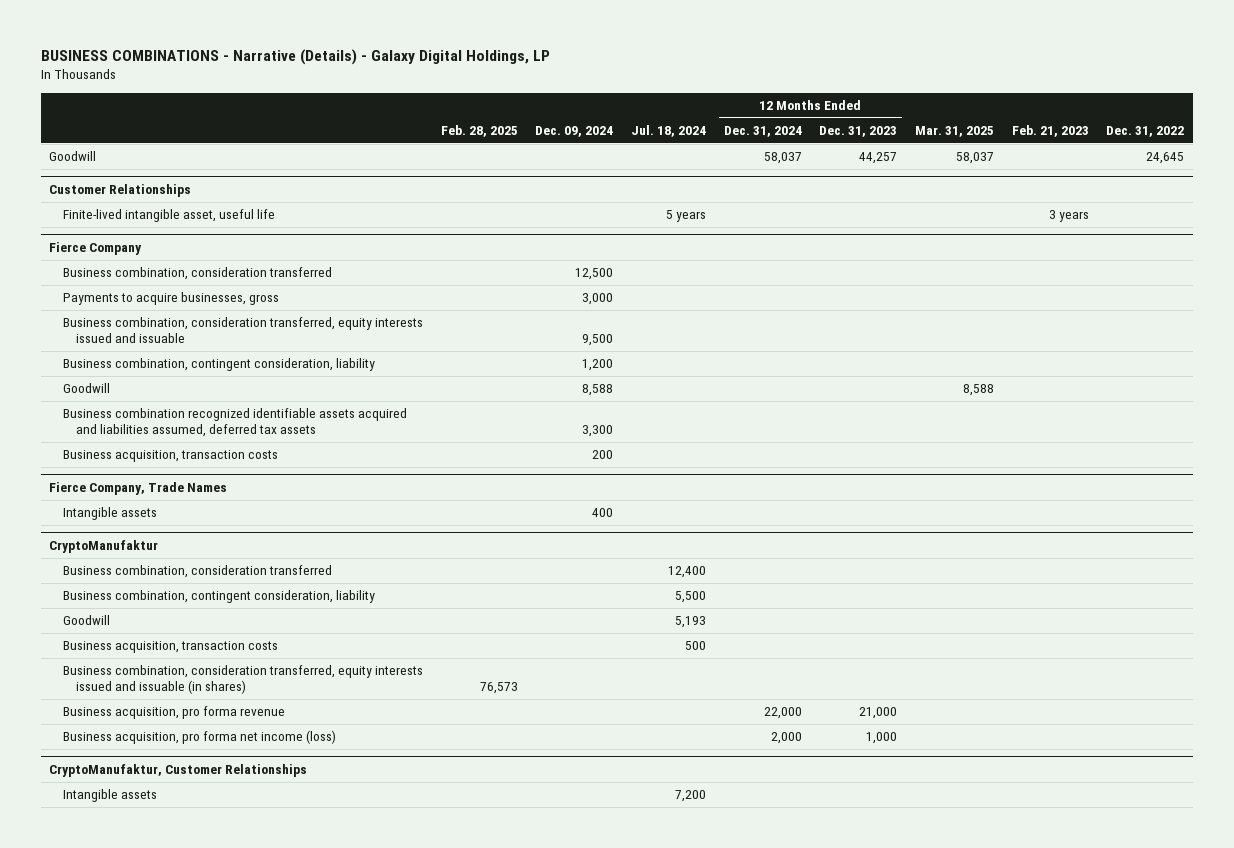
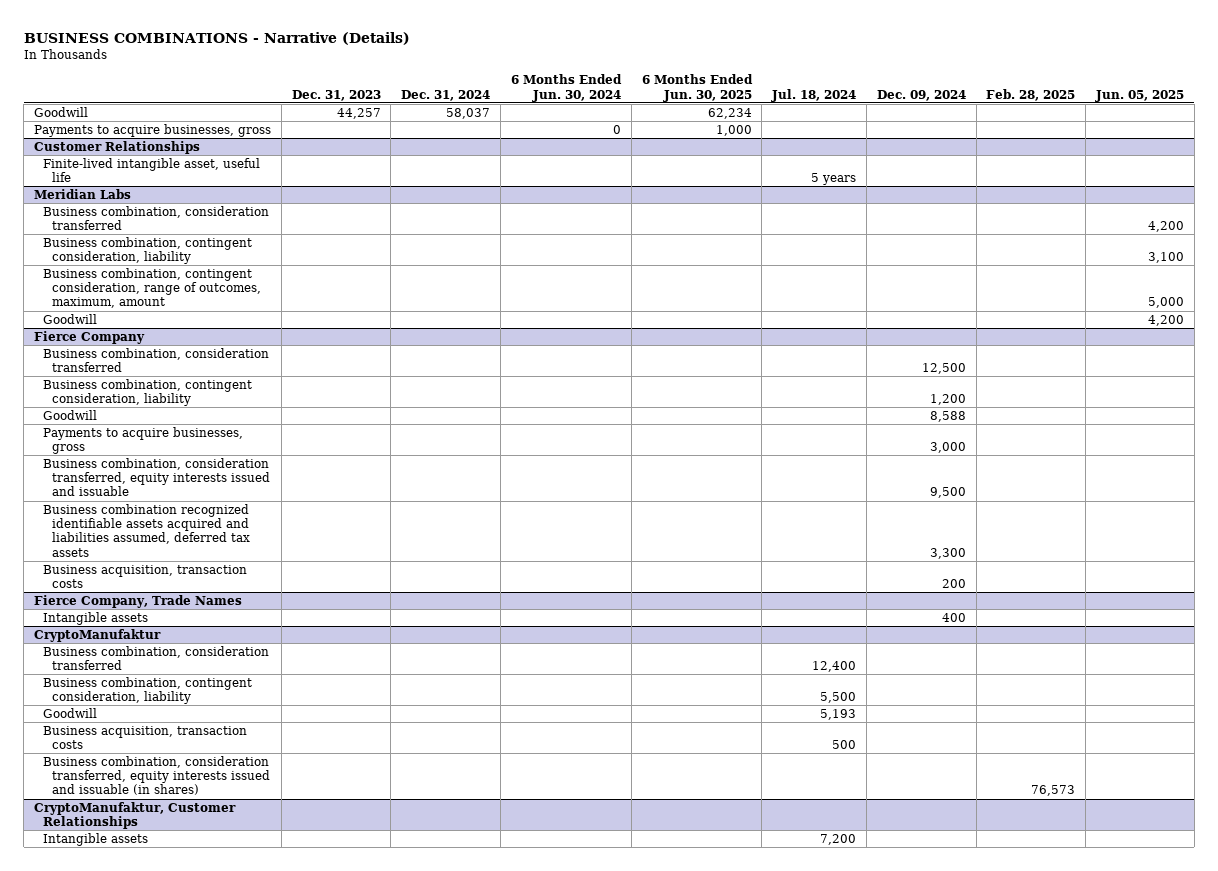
- BUSINESS COMBINATIONS - Narrative (Details) - Galaxy Digital Holdings, LP
+ BUSINESS COMBINATIONS - Narrative (Details)
- | Feb. 28, 2025 | Dec. 09, 2024 | Jul. 18, 2024 | 12 Months Ended Dec. 31, 2024 | 12 Months Ended Dec. 31, 2023 | Mar. 31, 2025 | Feb. 21, 2023 | Dec. 31, 2022
+ | Dec. 31, 2023 | Dec. 31, 2024 | 6 Months Ended Jun. 30, 2024 | 6 Months Ended Jun. 30, 2025 | Jul. 18, 2024 | Dec. 09, 2024 | Feb. 28, 2025 | Jun. 05, 2025
+ Payments to acquire businesses, gross | | | 0 | 1,000 | | | |
+ Meridian Labs
+ Business combination, consideration transferred | | | | | | | | 4,200
+ Business combination, contingent consideration, liability | | | | | | | | 3,100
+ Business combination, contingent consideration, range of outcomes, maximum, amount | | | | | | | | 5,000
+ Goodwill | | | | | | | | 4,200
@ Fierce Company
moved down: Payments to acquire businesses, gross | | | | | | 3,000 | |
moved down: Business combination, consideration transferred, equity interests issued and issuable | | | | | | 9,500 | |
@ CryptoManufaktur
- Business acquisition, pro forma revenue | | | | 22,000 | 21,000 | | |
- Business acquisition, pro forma net income (loss) | | | | 2,000 | 1,000 | | |

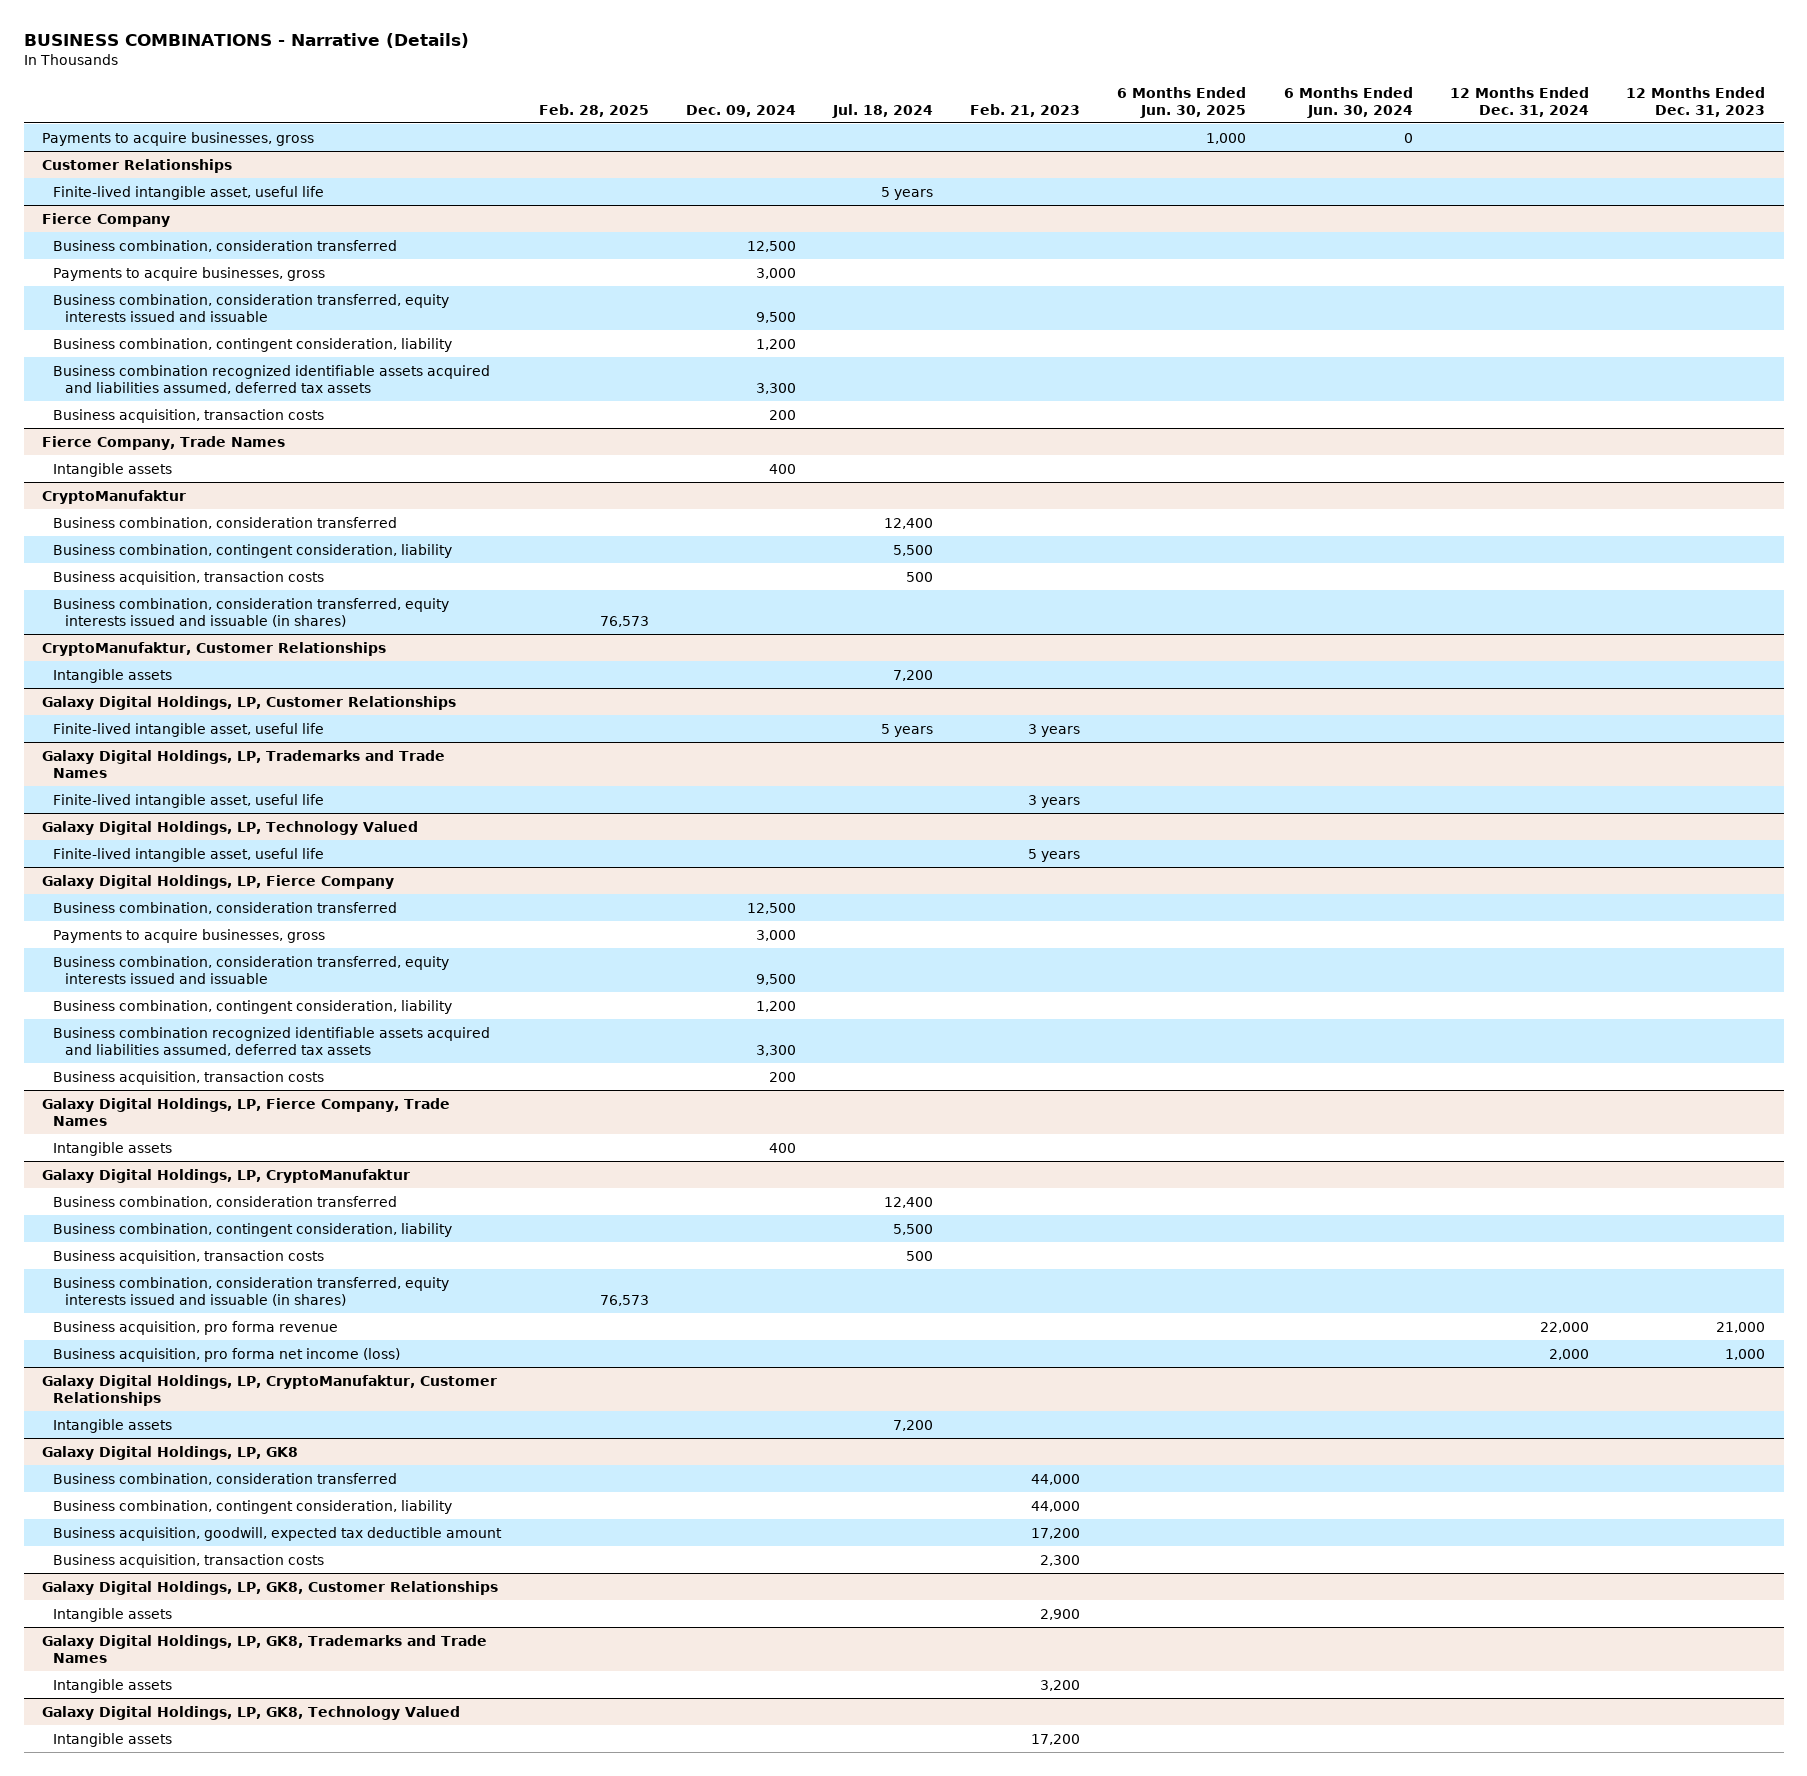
- | Dec. 31, 2023 | Dec. 31, 2024 | 6 Months Ended Jun. 30, 2024 | 6 Months Ended Jun. 30, 2025 | Jul. 18, 2024 | Dec. 09, 2024 | Feb. 28, 2025 | Jun. 05, 2025
+ | Feb. 28, 2025 | Dec. 09, 2024 | Jul. 18, 2024 | Feb. 21, 2023 | 6 Months Ended Jun. 30, 2025 | 6 Months Ended Jun. 30, 2024 | 12 Months Ended Dec. 31, 2024 | 12 Months Ended Dec. 31, 2023
- Goodwill | 44,257 | 58,037 | | 62,234 | | | |
- Meridian Labs
- Business combination, consideration transferred | | | | | | | | 4,200
- Business combination, contingent consideration, liability | | | | | | | | 3,100
- Business combination, contingent consideration, range of outcomes, maximum, amount | | | | | | | | 5,000
- Goodwill | | | | | | | | 4,200
@ Fierce Company
- Goodwill | | | | | | 8,588 | |
moved down: Business combination, contingent consideration, liability | | 1,200 | | | | | |
@ CryptoManufaktur
- Goodwill | | | | | 5,193 | | |
+ Galaxy Digital Holdings, LP, Customer Relationships
+ Finite-lived intangible asset, useful life | | | 5 years | 3 years | | | |
+ Galaxy Digital Holdings, LP, Trademarks and Trade Names
+ Finite-lived intangible asset, useful life | | | | 3 years | | | |
+ Galaxy Digital Holdings, LP, Technology Valued
+ Finite-lived intangible asset, useful life | | | | 5 years | | | |
+ Galaxy Digital Holdings, LP, Fierce Company
+ Business combination, consideration transferred | | 12,500 | | | | | |
+ Payments to acquire businesses, gross | | 3,000 | | | | | |
+ Business combination, consideration transferred, equity interests issued and issuable | | 9,500 | | | | | |
+ Business combination, contingent consideration, liability | | 1,200 | | | | | |
+ Business combination recognized identifiable assets acquired and liabilities assumed, deferred tax assets | | 3,300 | | | | | |
+ Business acquisition, transaction costs | | 200 | | | | | |
+ Galaxy Digital Holdings, LP, Fierce Company, Trade Names
+ Intangible assets | | 400 | | | | | |
+ Galaxy Digital Holdings, LP, CryptoManufaktur
+ Business combination, consideration transferred | | | 12,400 | | | | |
+ Business combination, contingent consideration, liability | | | 5,500 | | | | |
+ Business acquisition, transaction costs | | | 500 | | | | |
+ Business combination, consideration transferred, equity interests issued and issuable (in shares) | 76,573 | | | | | | |
+ Business acquisition, pro forma revenue | | | | | | | 22,000 | 21,000
+ Business acquisition, pro forma net income (loss) | | | | | | | 2,000 | 1,000
+ Galaxy Digital Holdings, LP, CryptoManufaktur, Customer Relationships
+ Intangible assets | | | 7,200 | | | | |
+ Galaxy Digital Holdings, LP, GK8
+ Business combination, consideration transferred | | | | 44,000 | | | |
+ Business combination, contingent consideration, liability | | | | 44,000 | | | |
+ Business acquisition, goodwill, expected tax deductible amount | | | | 17,200 | | | |
+ Business acquisition, transaction costs | | | | 2,300 | | | |
+ Galaxy Digital Holdings, LP, GK8, Customer Relationships
+ Intangible assets | | | | 2,900 | | | |
+ Galaxy Digital Holdings, LP, GK8, Trademarks and Trade Names
+ Intangible assets | | | | 3,200 | | | |
+ Galaxy Digital Holdings, LP, GK8, Technology Valued
+ Intangible assets | | | | 17,200 | | | |

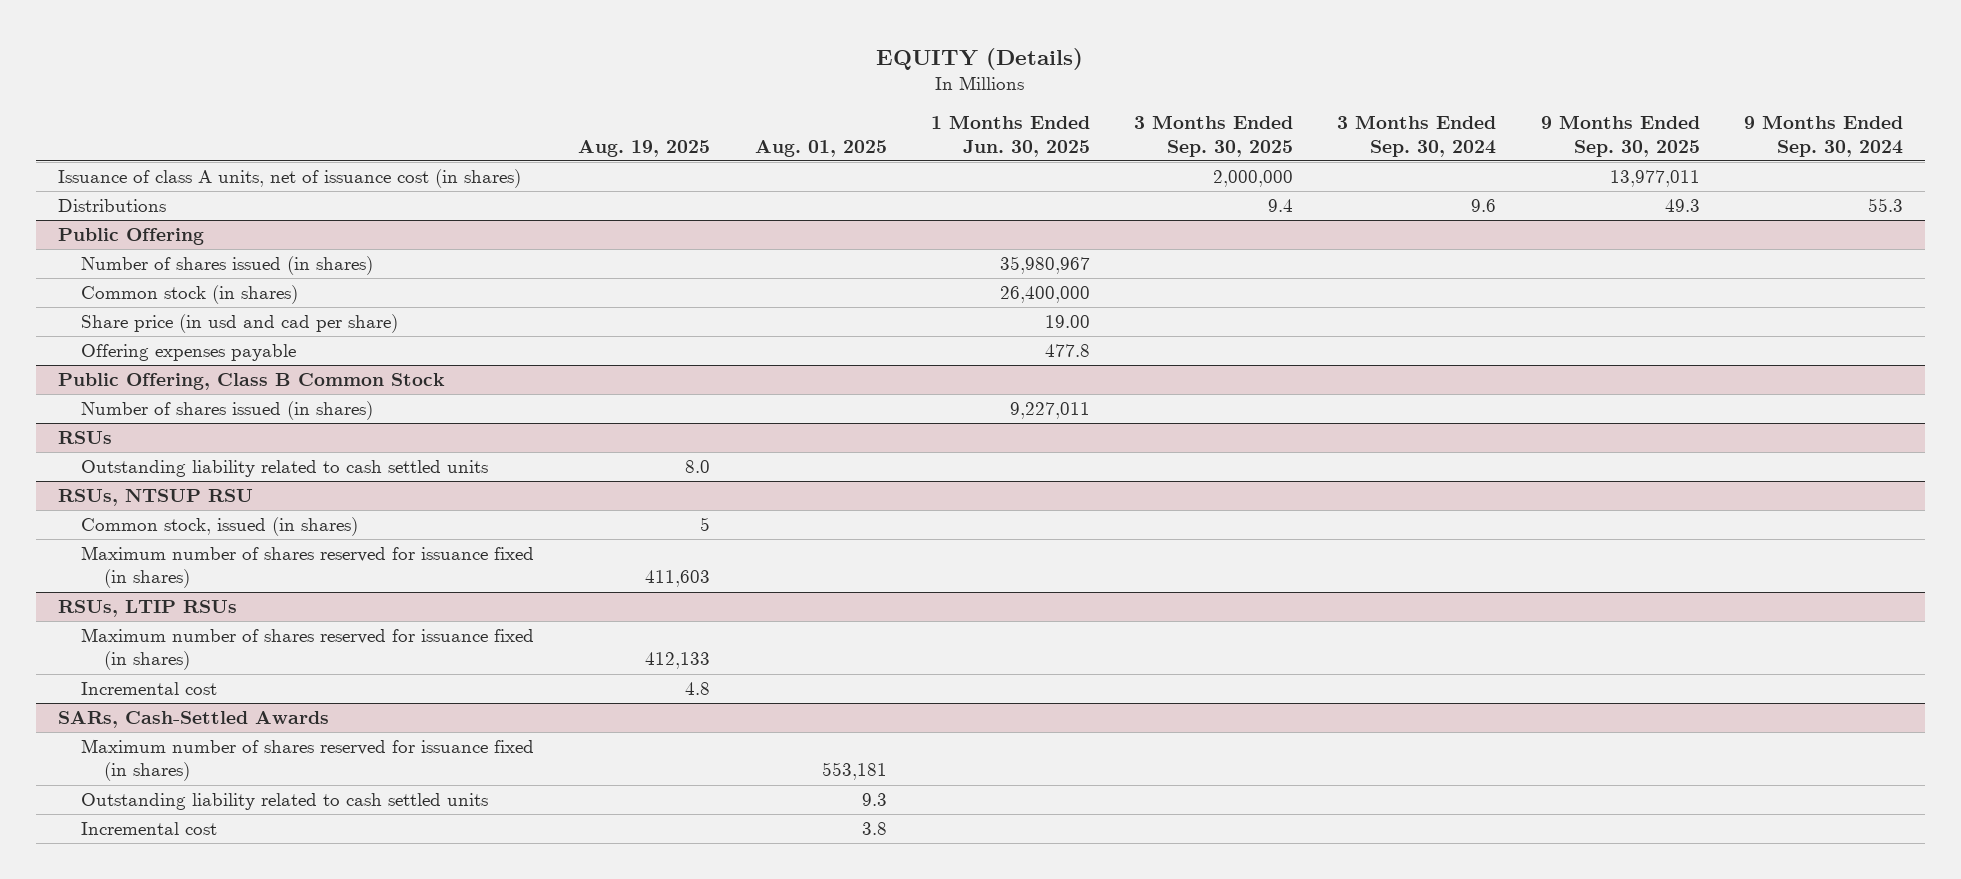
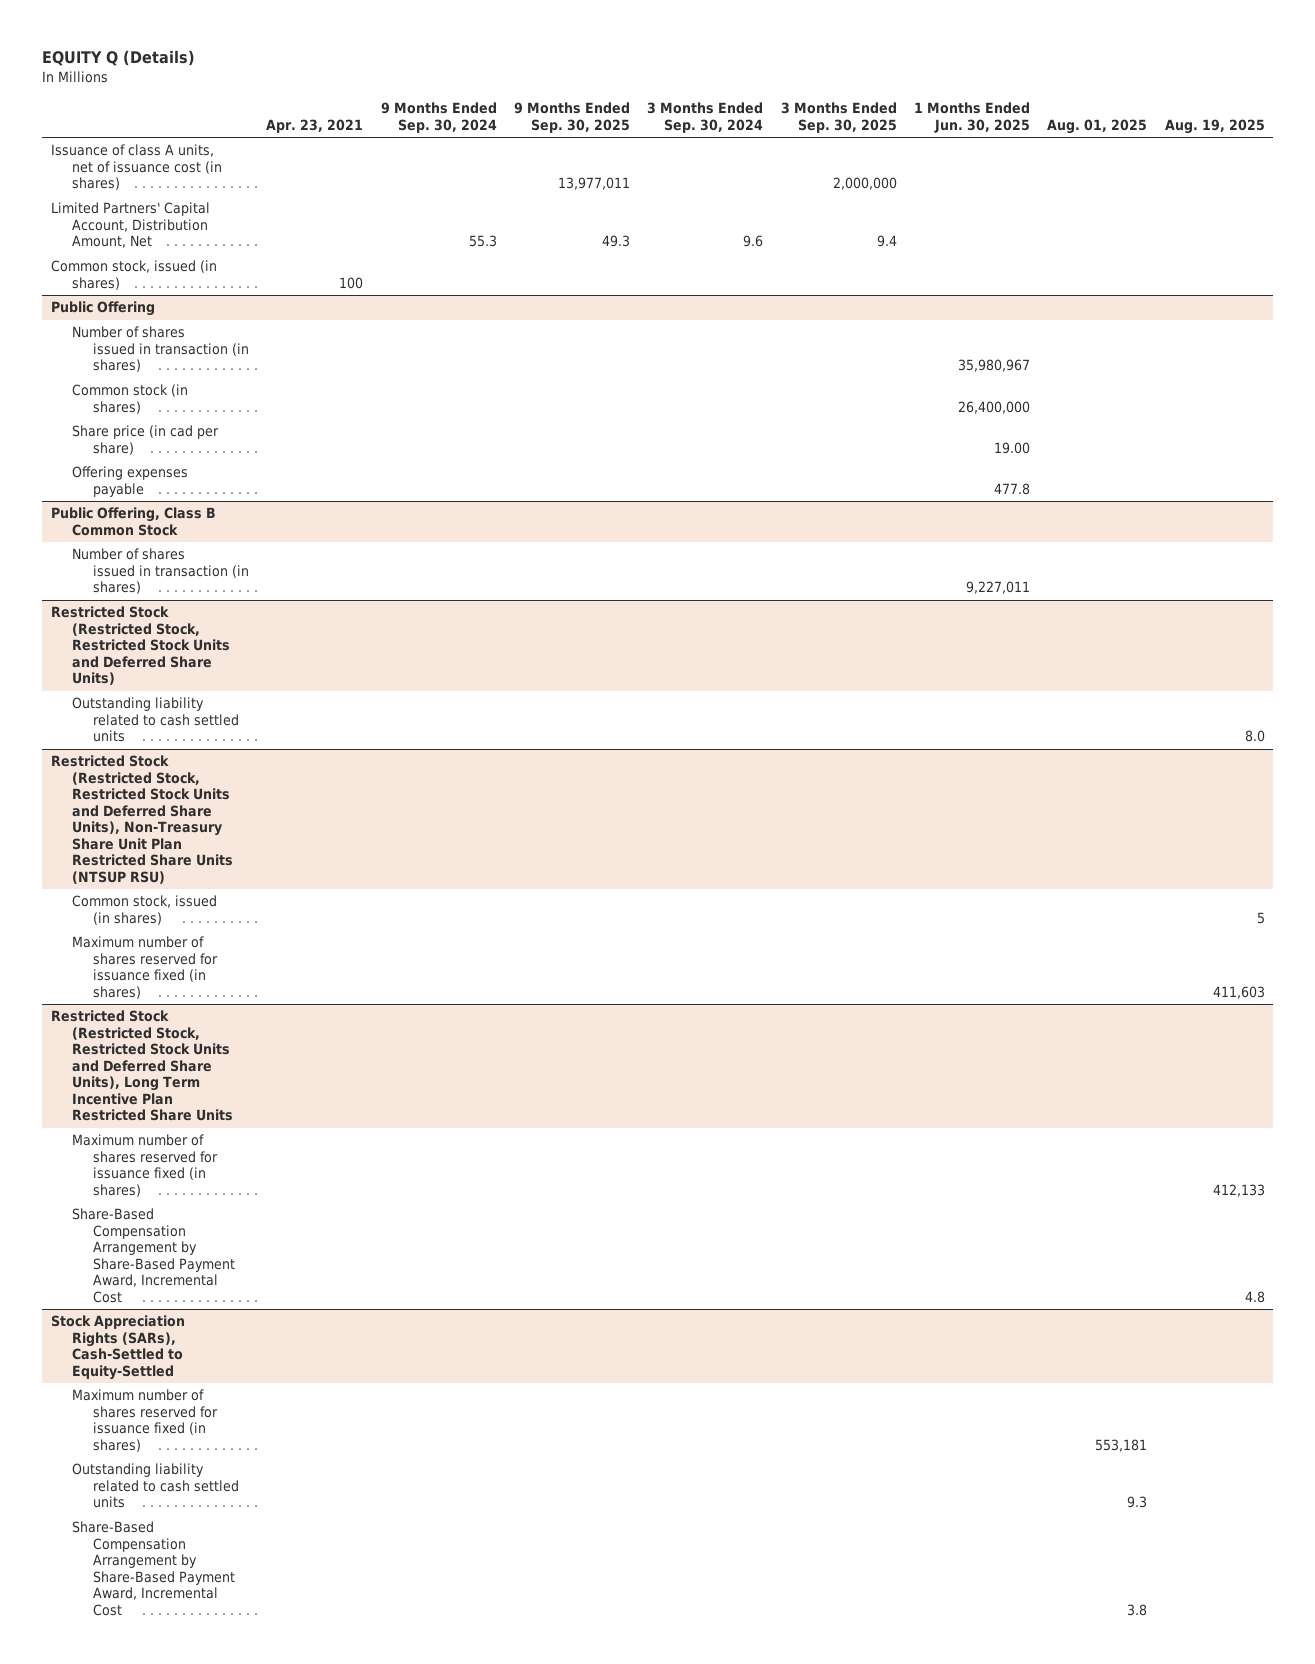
- EQUITY (Details)
+ EQUITY Q (Details)
- | Aug. 19, 2025 | Aug. 01, 2025 | 1 Months Ended Jun. 30, 2025 | 3 Months Ended Sep. 30, 2025 | 3 Months Ended Sep. 30, 2024 | 9 Months Ended Sep. 30, 2025 | 9 Months Ended Sep. 30, 2024
+ | Apr. 23, 2021 | 9 Months Ended Sep. 30, 2024 | 9 Months Ended Sep. 30, 2025 | 3 Months Ended Sep. 30, 2024 | 3 Months Ended Sep. 30, 2025 | 1 Months Ended Jun. 30, 2025 | Aug. 01, 2025 | Aug. 19, 2025
- Distributions | | | | 9.4 | 9.6 | 49.3 | 55.3
+ Limited Partners' Capital Account, Distribution Amount, Net | | 55.3 | 49.3 | 9.6 | 9.4 | | |
+ Common stock, issued (in shares) | 100 | | | | | | |
@ Public Offering
- Number of shares issued (in shares) | | | 35,980,967 | | | |
+ Number of shares issued in transaction (in shares) | | | | | | 35,980,967 | |
- Share price (in usd and cad per share) | | | 19.00 | | | |
+ Share price (in cad per share) | | | | | | 19.00 | |
@ Public Offering, Class B Common Stock
- Number of shares issued (in shares) | | | 9,227,011 | | | |
- RSUs
@ Public Offering, Class B Common Stock
+ Number of shares issued in transaction (in shares) | | | | | | 9,227,011 | |
+ Restricted Stock (Restricted Stock, Restricted Stock Units and Deferred Share Units)
- RSUs, NTSUP RSU
+ Restricted Stock (Restricted Stock, Restricted Stock Units and Deferred Share Units), Non-Treasury Share Unit Plan Restricted Share Units (NTSUP RSU)
- RSUs, LTIP RSUs
+ Restricted Stock (Restricted Stock, Restricted Stock Units and Deferred Share Units), Long Term Incentive Plan Restricted Share Units
- Incremental cost | 4.8 | | | | | |
- SARs, Cash-Settled Awards
+ Share-Based Compensation Arrangement by Share-Based Payment Award, Incremental Cost | | | | | | | | 4.8
+ Stock Appreciation Rights (SARs), Cash-Settled to Equity-Settled
- Incremental cost | | 3.8 | | | | |
+ Share-Based Compensation Arrangement by Share-Based Payment Award, Incremental Cost | | | | | | | 3.8 |

